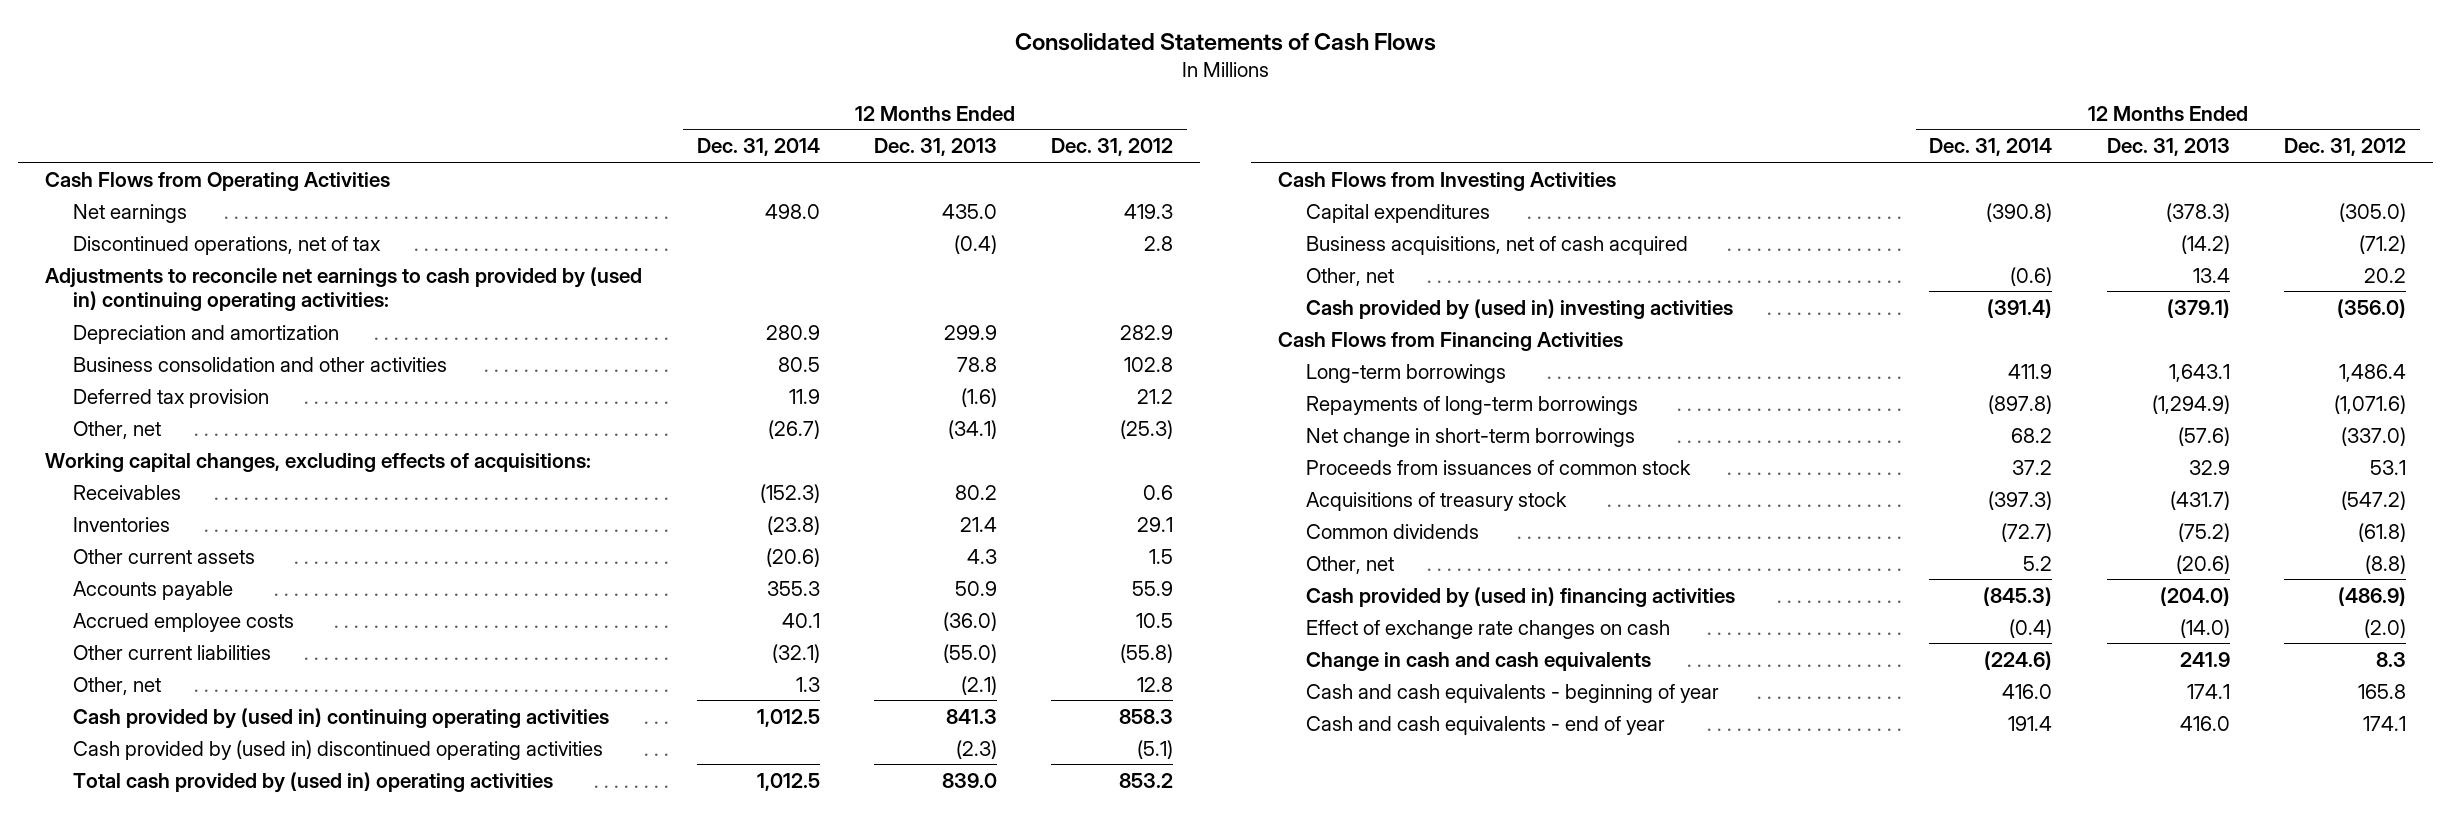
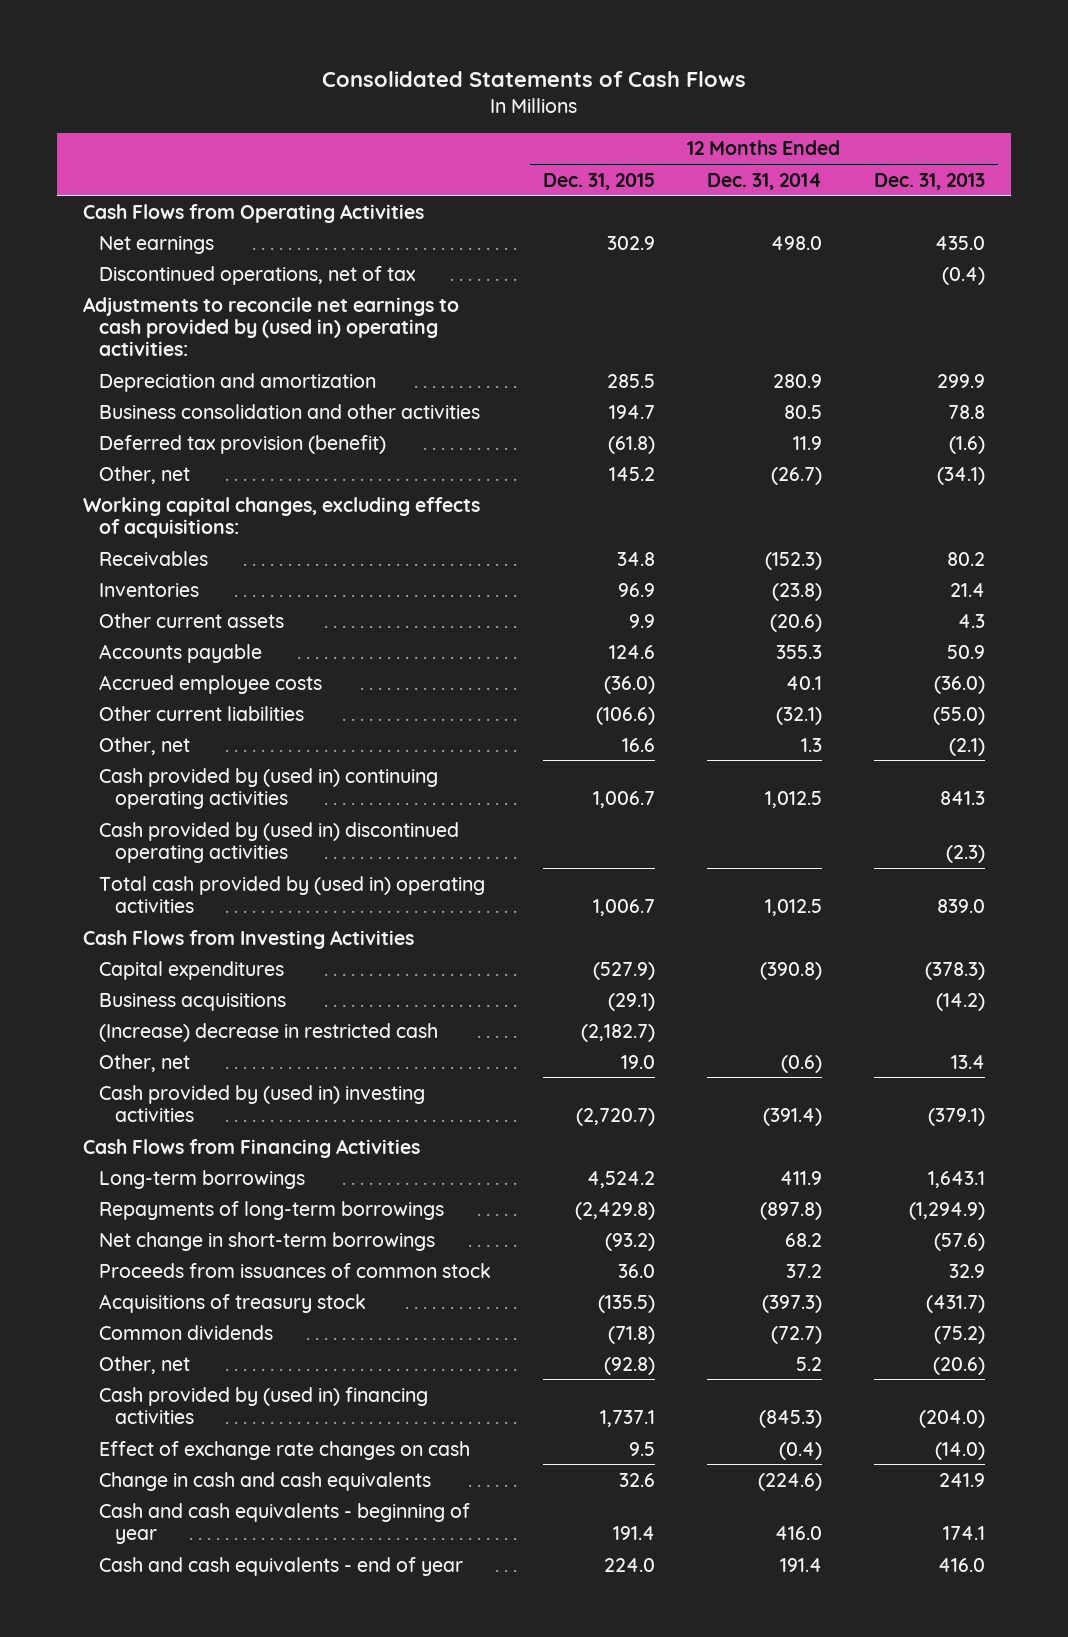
- | 12 Months Ended Dec. 31, 2014 | 12 Months Ended Dec. 31, 2013 | 12 Months Ended Dec. 31, 2012
+ | 12 Months Ended Dec. 31, 2015 | 12 Months Ended Dec. 31, 2014 | 12 Months Ended Dec. 31, 2013
- Adjustments to reconcile net earnings to cash provided by (used in) continuing operating activities:
+ Adjustments to reconcile net earnings to cash provided by (used in) operating activities:
- Deferred tax provision | 11.9 | (1.6) | 21.2
+ Deferred tax provision (benefit) | (61.8) | 11.9 | (1.6)
- Business acquisitions, net of cash acquired | | (14.2) | (71.2)
+ Business acquisitions | (29.1) | | (14.2)
+ (Increase) decrease in restricted cash | (2,182.7) | |

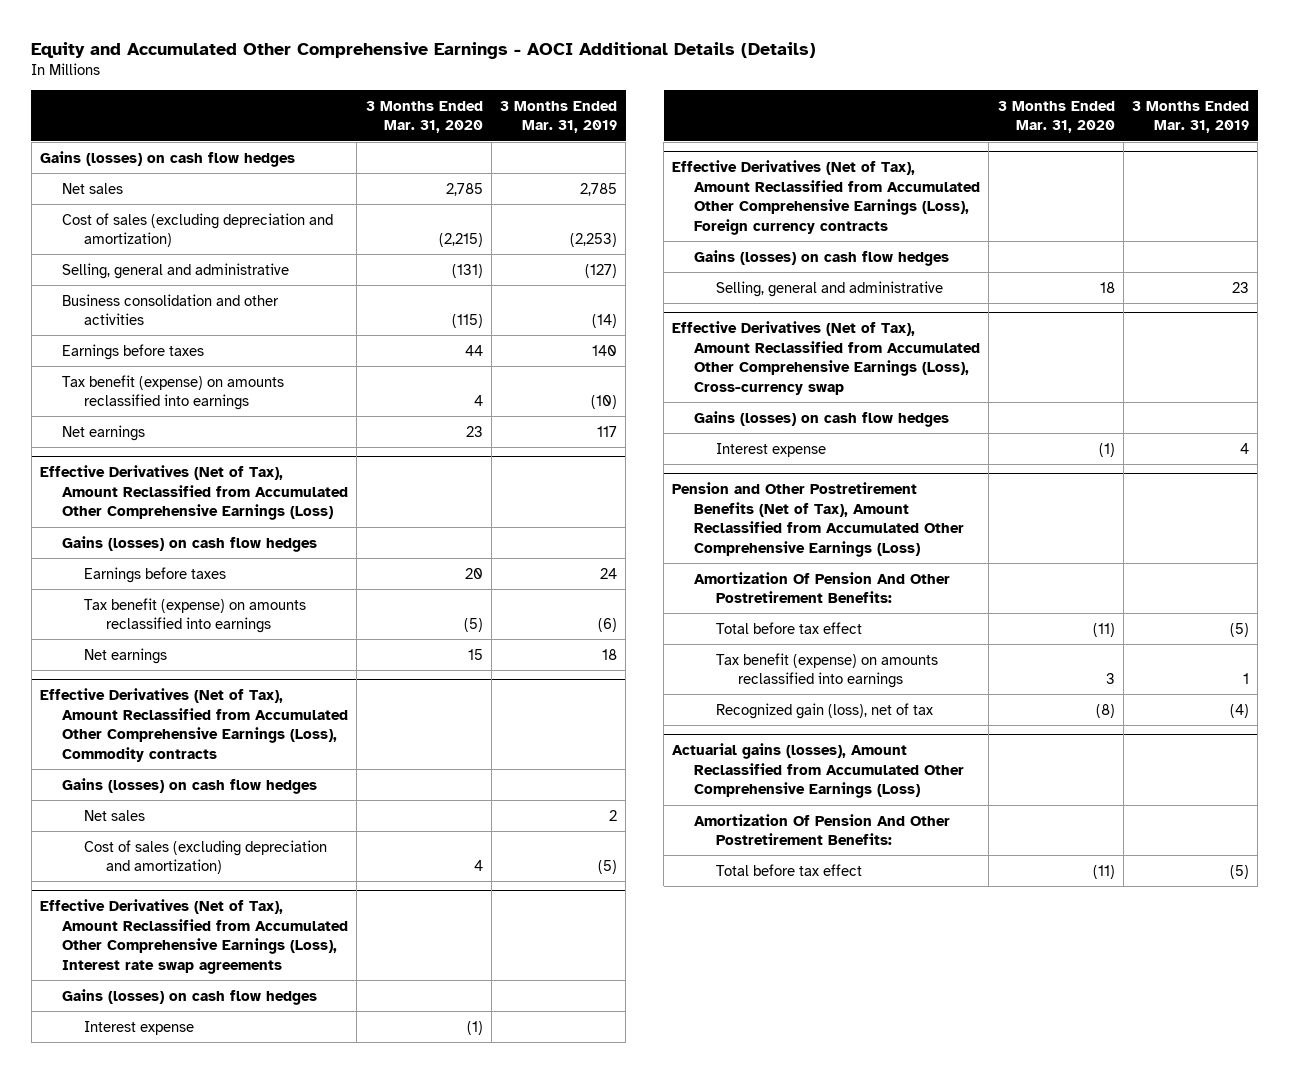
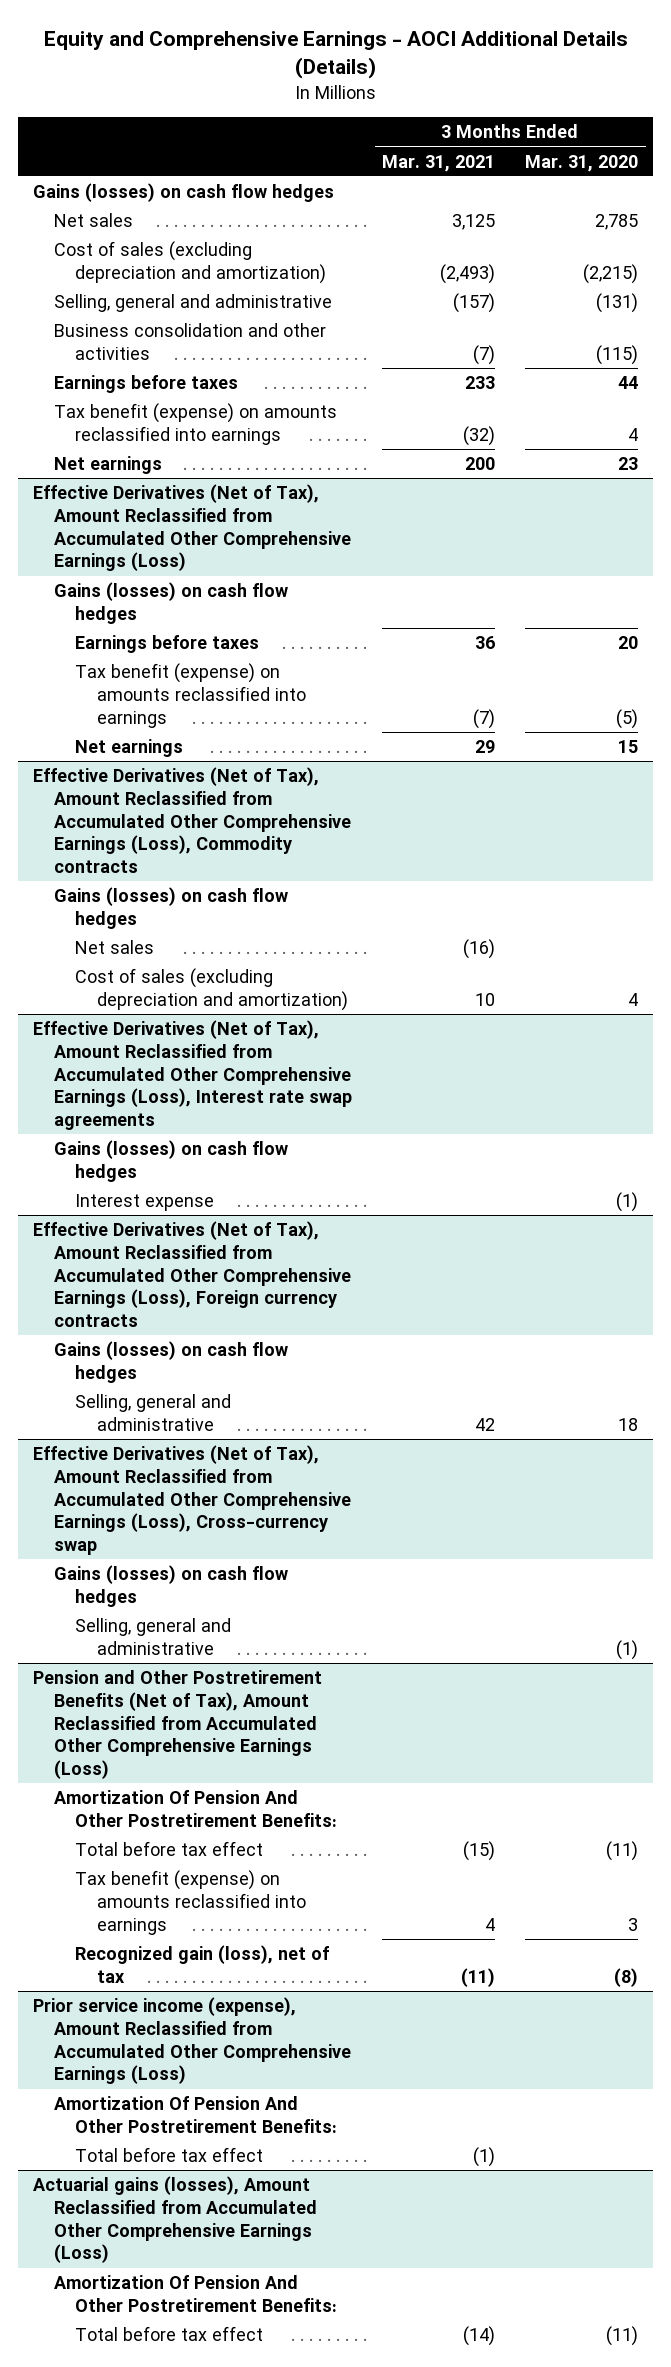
- Equity and Accumulated Other Comprehensive Earnings - AOCI Additional Details (Details)
+ Equity and Comprehensive Earnings - AOCI Additional Details (Details)
- | 3 Months Ended Mar. 31, 2020 | 3 Months Ended Mar. 31, 2019
+ | 3 Months Ended Mar. 31, 2021 | 3 Months Ended Mar. 31, 2020
@ Effective Derivatives (Net of Tax), Amount Reclassified from Accumulated Other Comprehensive Earnings (Loss), Cross-currency swap
- Interest expense | (1) | 4
+ Selling, general and administrative | | (1)
+ Prior service income (expense), Amount Reclassified from Accumulated Other Comprehensive Earnings (Loss)
+ Amortization Of Pension And Other Postretirement Benefits:
+ Total before tax effect | (1) |

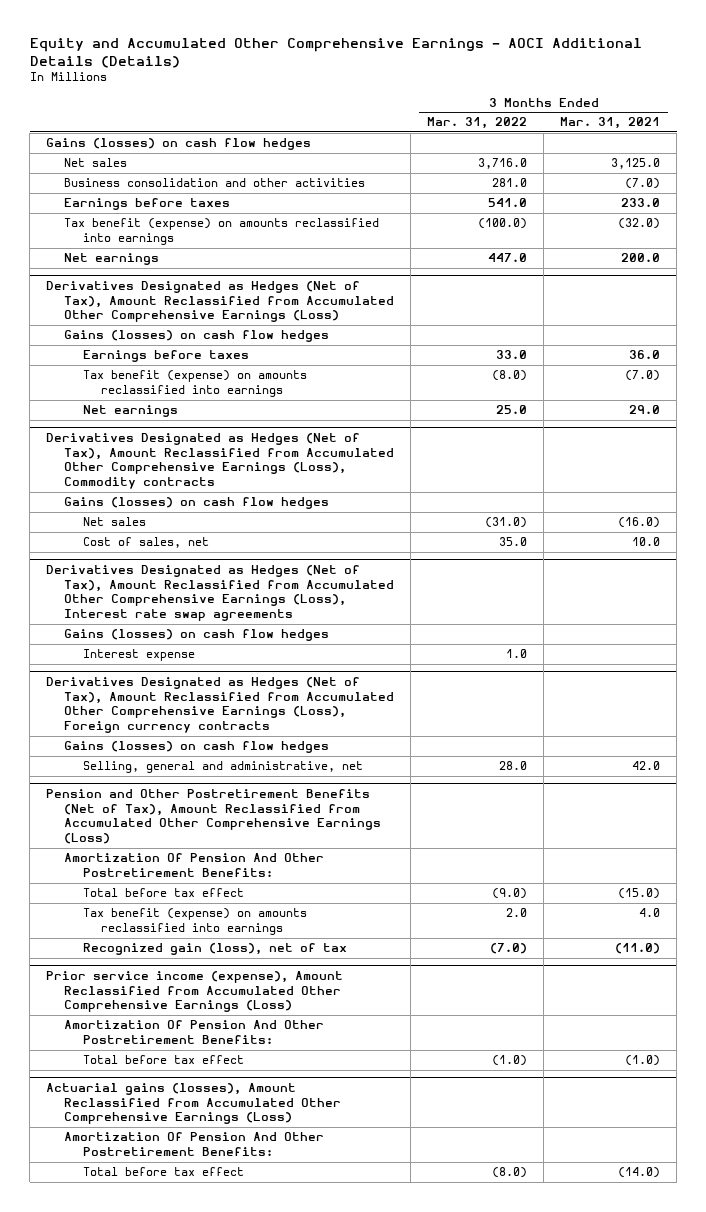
- Equity and Comprehensive Earnings - AOCI Additional Details (Details)
+ Equity and Accumulated Other Comprehensive Earnings - AOCI Additional Details (Details)
- | 3 Months Ended Mar. 31, 2021 | 3 Months Ended Mar. 31, 2020
+ | 3 Months Ended Mar. 31, 2022 | 3 Months Ended Mar. 31, 2021
- Net sales | 3,125 | 2,785
- Cost of sales (excluding depreciation and amortization) | (2,493) | (2,215)
- Selling, general and administrative | (157) | (131)
- Business consolidation and other activities | (7) | (115)
- Earnings before taxes | 233 | 44
- Tax benefit (expense) on amounts reclassified into earnings | (32) | 4
- Net earnings | 200 | 23
- Effective Derivatives (Net of Tax), Amount Reclassified from Accumulated Other Comprehensive Earnings (Loss)
+ Net sales | 3,716.0 | 3,125.0
+ Business consolidation and other activities | 281.0 | (7.0)
+ Earnings before taxes | 541.0 | 233.0
+ Tax benefit (expense) on amounts reclassified into earnings | (100.0) | (32.0)
+ Net earnings | 447.0 | 200.0
+ Derivatives Designated as Hedges (Net of Tax), Amount Reclassified from Accumulated Other Comprehensive Earnings (Loss)
- Earnings before taxes | 36 | 20
- Tax benefit (expense) on amounts reclassified into earnings | (7) | (5)
- Net earnings | 29 | 15
- Effective Derivatives (Net of Tax), Amount Reclassified from Accumulated Other Comprehensive Earnings (Loss), Commodity contracts
+ Earnings before taxes | 33.0 | 36.0
+ Tax benefit (expense) on amounts reclassified into earnings | (8.0) | (7.0)
+ Net earnings | 25.0 | 29.0
+ Derivatives Designated as Hedges (Net of Tax), Amount Reclassified from Accumulated Other Comprehensive Earnings (Loss), Commodity contracts
- Net sales | (16) |
- Cost of sales (excluding depreciation and amortization) | 10 | 4
- Effective Derivatives (Net of Tax), Amount Reclassified from Accumulated Other Comprehensive Earnings (Loss), Interest rate swap agreements
+ Net sales | (31.0) | (16.0)
+ Cost of sales, net | 35.0 | 10.0
+ Derivatives Designated as Hedges (Net of Tax), Amount Reclassified from Accumulated Other Comprehensive Earnings (Loss), Interest rate swap agreements
- Effective Derivatives (Net of Tax), Amount Reclassified from Accumulated Other Comprehensive Earnings (Loss), Foreign currency contracts
- Gains (losses) on cash flow hedges
- Selling, general and administrative | 42 | 18
- Effective Derivatives (Net of Tax), Amount Reclassified from Accumulated Other Comprehensive Earnings (Loss), Cross-currency swap
+ Derivatives Designated as Hedges (Net of Tax), Amount Reclassified from Accumulated Other Comprehensive Earnings (Loss), Foreign currency contracts
- Selling, general and administrative | | (1)
+ Selling, general and administrative, net | 28.0 | 42.0
@ Pension and Other Postretirement Benefits (Net of Tax), Amount Reclassified from Accumulated Other Comprehensive Earnings (Loss)
- Total before tax effect | (15) | (11)
- Tax benefit (expense) on amounts reclassified into earnings | 4 | 3
- Recognized gain (loss), net of tax | (11) | (8)
+ Total before tax effect | (9.0) | (15.0)
+ Tax benefit (expense) on amounts reclassified into earnings | 2.0 | 4.0
+ Recognized gain (loss), net of tax | (7.0) | (11.0)
@ Prior service income (expense), Amount Reclassified from Accumulated Other Comprehensive Earnings (Loss)
- Total before tax effect | (1) |
+ Total before tax effect | (1.0) | (1.0)
@ Actuarial gains (losses), Amount Reclassified from Accumulated Other Comprehensive Earnings (Loss)
- Total before tax effect | (14) | (11)
+ Total before tax effect | (8.0) | (14.0)

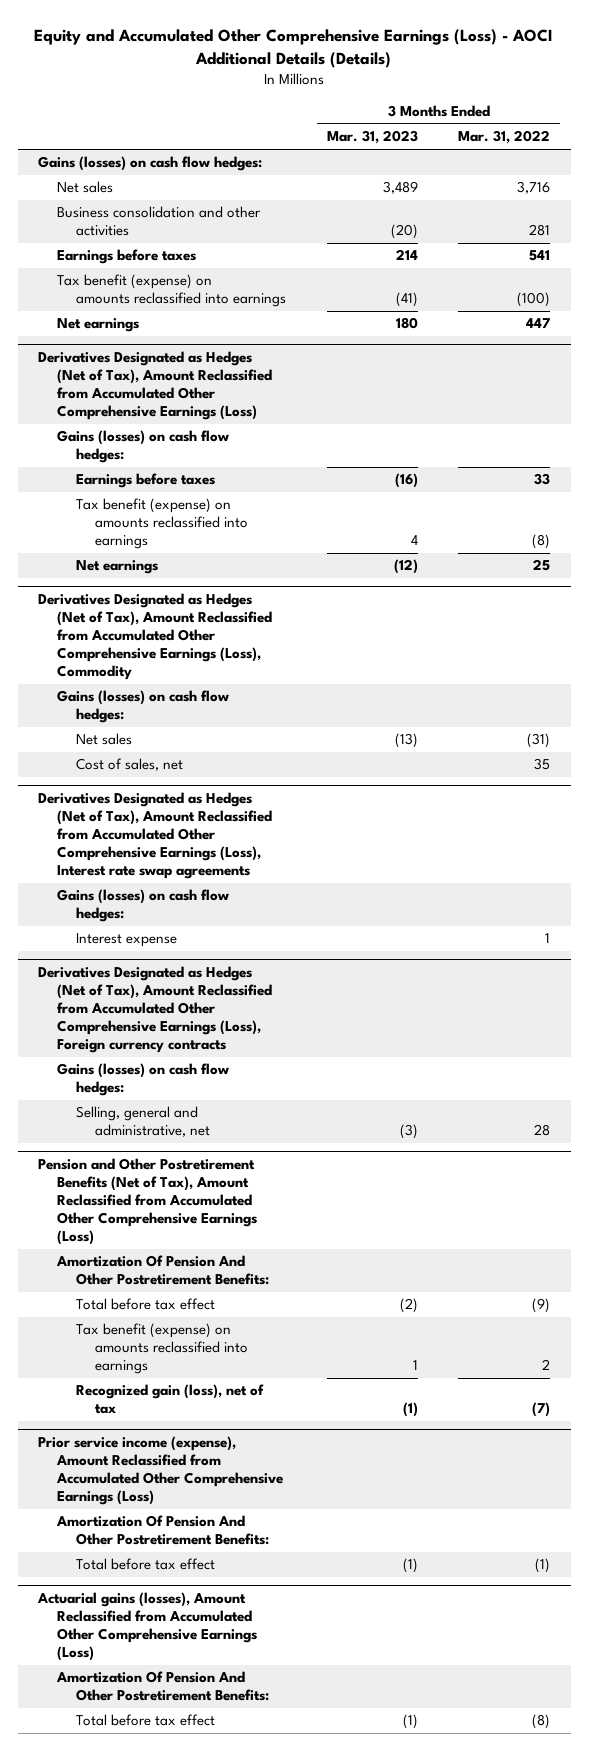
- Equity and Accumulated Other Comprehensive Earnings - AOCI Additional Details (Details)
+ Equity and Accumulated Other Comprehensive Earnings (Loss) - AOCI Additional Details (Details)
- | 3 Months Ended Mar. 31, 2022 | 3 Months Ended Mar. 31, 2021
+ | 3 Months Ended Mar. 31, 2023 | 3 Months Ended Mar. 31, 2022
- Gains (losses) on cash flow hedges
- Net sales | 3,716.0 | 3,125.0
- Business consolidation and other activities | 281.0 | (7.0)
- Earnings before taxes | 541.0 | 233.0
- Tax benefit (expense) on amounts reclassified into earnings | (100.0) | (32.0)
- Net earnings | 447.0 | 200.0
+ Gains (losses) on cash flow hedges:
+ Net sales | 3,489 | 3,716
+ Business consolidation and other activities | (20) | 281
+ Earnings before taxes | 214 | 541
+ Tax benefit (expense) on amounts reclassified into earnings | (41) | (100)
+ Net earnings | 180 | 447
@ Derivatives Designated as Hedges (Net of Tax), Amount Reclassified from Accumulated Other Comprehensive Earnings (Loss)
- Gains (losses) on cash flow hedges
- Earnings before taxes | 33.0 | 36.0
- Tax benefit (expense) on amounts reclassified into earnings | (8.0) | (7.0)
- Net earnings | 25.0 | 29.0
- Derivatives Designated as Hedges (Net of Tax), Amount Reclassified from Accumulated Other Comprehensive Earnings (Loss), Commodity contracts
- Gains (losses) on cash flow hedges
- Net sales | (31.0) | (16.0)
- Cost of sales, net | 35.0 | 10.0
@ Derivatives Designated as Hedges (Net of Tax), Amount Reclassified from Accumulated Other Comprehensive Earnings (Loss)
+ Gains (losses) on cash flow hedges:
+ Earnings before taxes | (16) | 33
+ Tax benefit (expense) on amounts reclassified into earnings | 4 | (8)
+ Net earnings | (12) | 25
+ Derivatives Designated as Hedges (Net of Tax), Amount Reclassified from Accumulated Other Comprehensive Earnings (Loss), Commodity
+ Gains (losses) on cash flow hedges:
+ Net sales | (13) | (31)
+ Cost of sales, net | | 35
@ Derivatives Designated as Hedges (Net of Tax), Amount Reclassified from Accumulated Other Comprehensive Earnings (Loss), Interest rate swap agreements
- Gains (losses) on cash flow hedges
- Interest expense | 1.0 |
+ Gains (losses) on cash flow hedges:
+ Interest expense | | 1
@ Derivatives Designated as Hedges (Net of Tax), Amount Reclassified from Accumulated Other Comprehensive Earnings (Loss), Foreign currency contracts
- Gains (losses) on cash flow hedges
- Selling, general and administrative, net | 28.0 | 42.0
+ Gains (losses) on cash flow hedges:
+ Selling, general and administrative, net | (3) | 28
@ Pension and Other Postretirement Benefits (Net of Tax), Amount Reclassified from Accumulated Other Comprehensive Earnings (Loss)
- Total before tax effect | (9.0) | (15.0)
- Tax benefit (expense) on amounts reclassified into earnings | 2.0 | 4.0
- Recognized gain (loss), net of tax | (7.0) | (11.0)
+ Total before tax effect | (2) | (9)
+ Tax benefit (expense) on amounts reclassified into earnings | 1 | 2
+ Recognized gain (loss), net of tax | (1) | (7)
@ Prior service income (expense), Amount Reclassified from Accumulated Other Comprehensive Earnings (Loss)
- Total before tax effect | (1.0) | (1.0)
+ Total before tax effect | (1) | (1)
@ Actuarial gains (losses), Amount Reclassified from Accumulated Other Comprehensive Earnings (Loss)
- Total before tax effect | (8.0) | (14.0)
+ Total before tax effect | (1) | (8)

